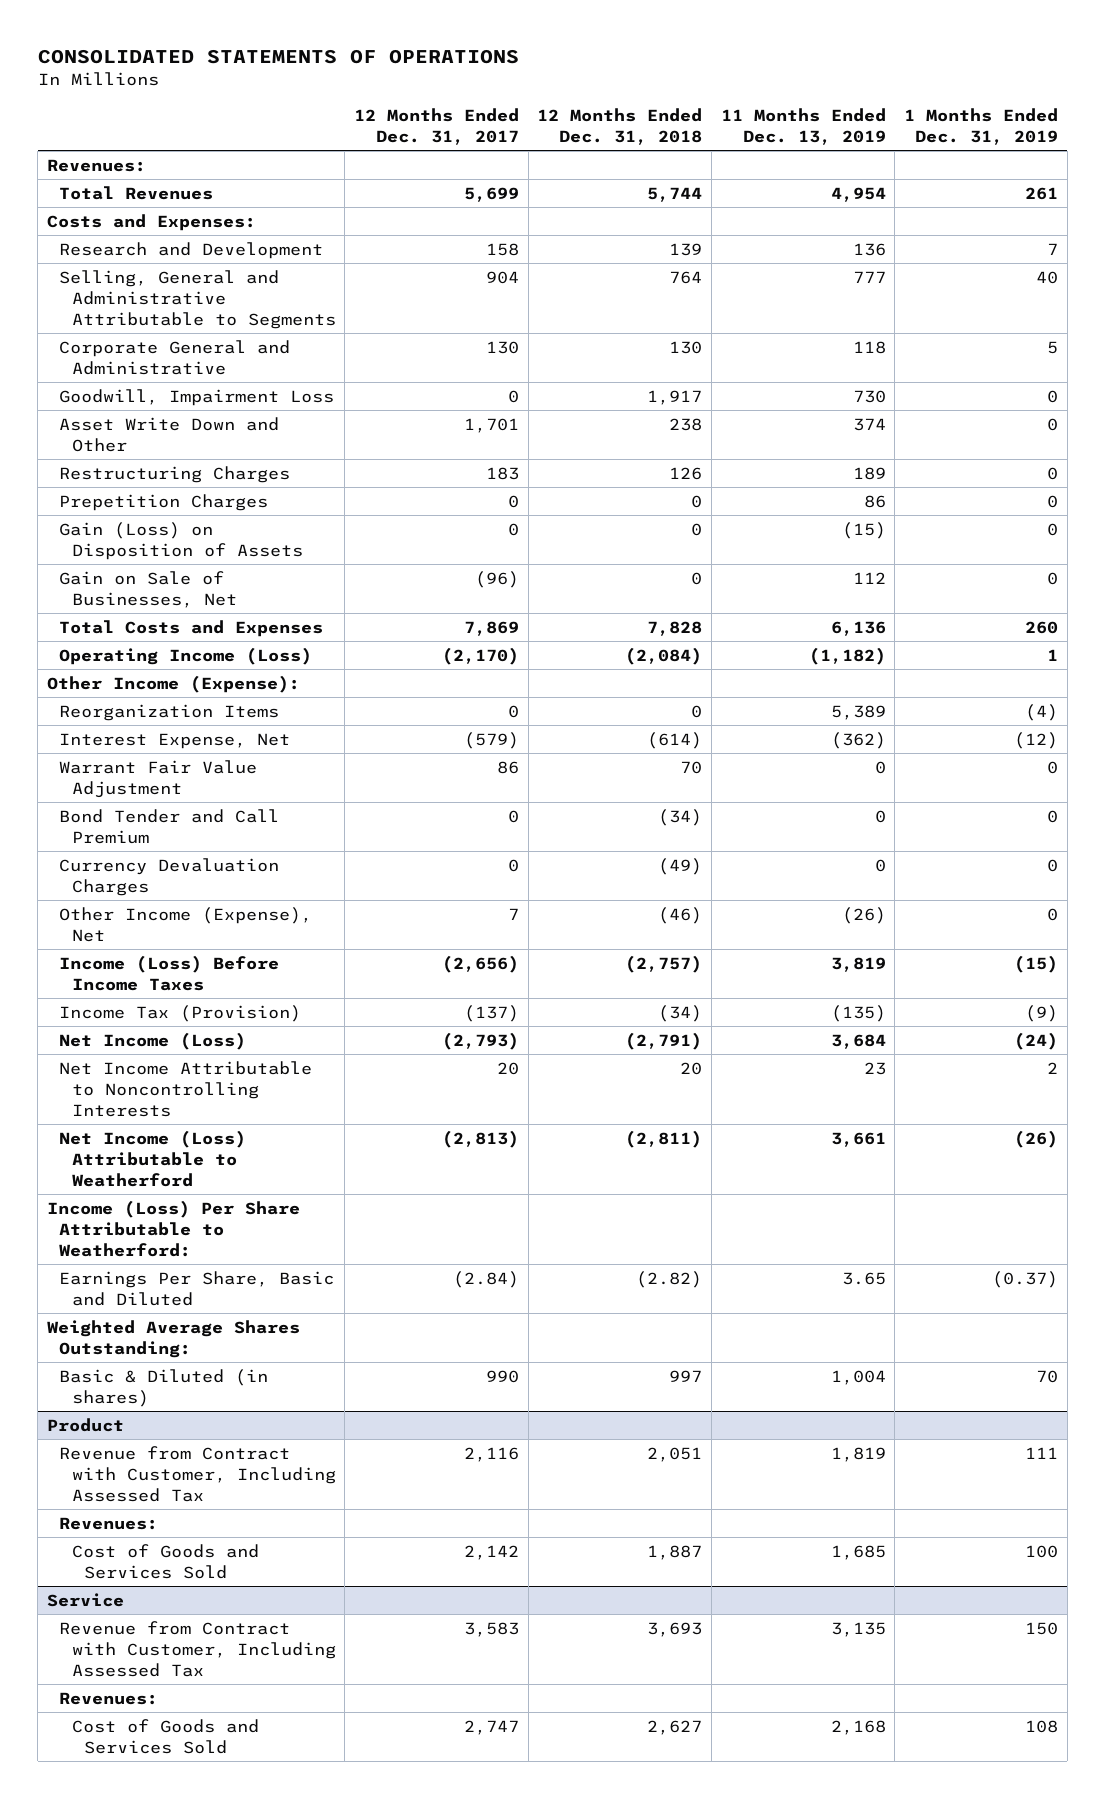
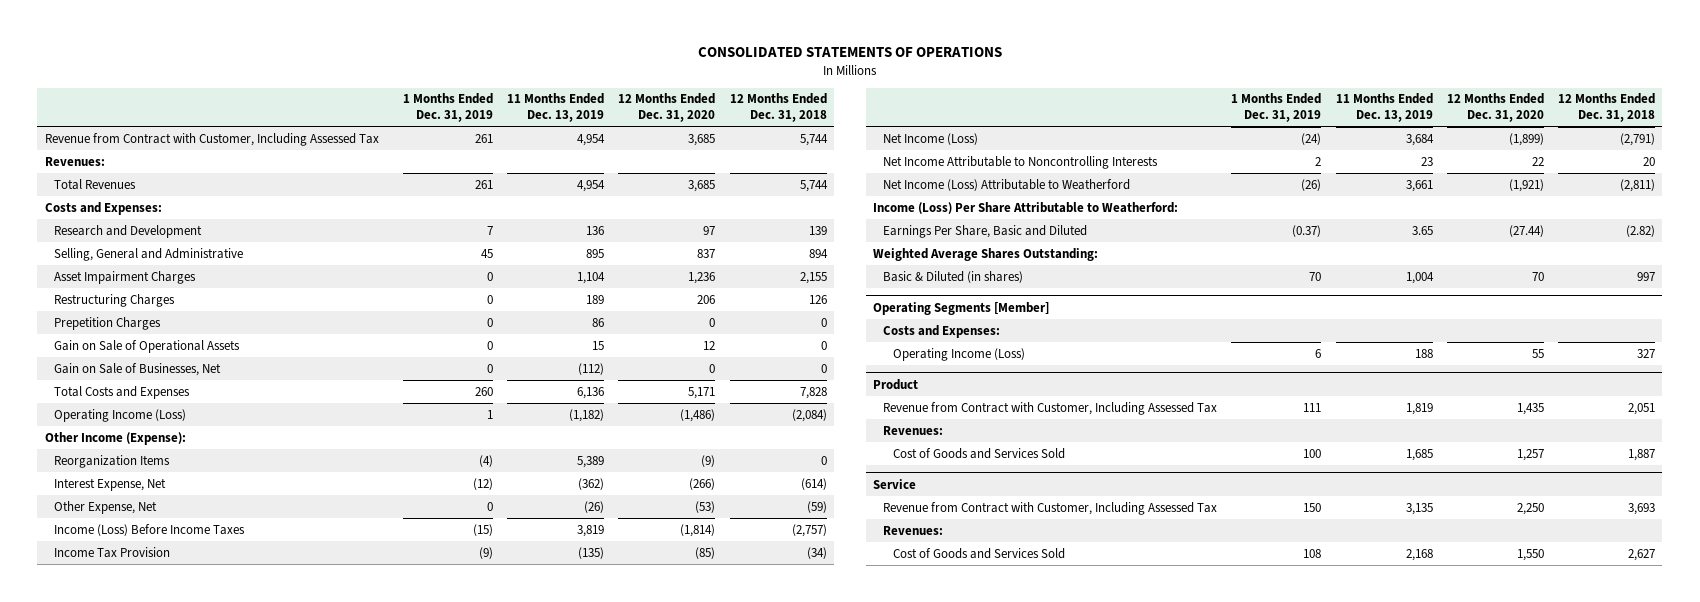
- | 12 Months Ended Dec. 31, 2017 | 12 Months Ended Dec. 31, 2018 | 11 Months Ended Dec. 13, 2019 | 1 Months Ended Dec. 31, 2019
+ | 1 Months Ended Dec. 31, 2019 | 11 Months Ended Dec. 13, 2019 | 12 Months Ended Dec. 31, 2020 | 12 Months Ended Dec. 31, 2018
+ Revenue from Contract with Customer, Including Assessed Tax | 261 | 4,954 | 3,685 | 5,744
- Selling, General and Administrative Attributable to Segments | 904 | 764 | 777 | 40
- Corporate General and Administrative | 130 | 130 | 118 | 5
- Goodwill, Impairment Loss | 0 | 1,917 | 730 | 0
- Asset Write Down and Other | 1,701 | 238 | 374 | 0
+ Selling, General and Administrative | 45 | 895 | 837 | 894
+ Asset Impairment Charges | 0 | 1,104 | 1,236 | 2,155
- Gain (Loss) on Disposition of Assets | 0 | 0 | (15) | 0
- Gain on Sale of Businesses, Net | (96) | 0 | 112 | 0
+ Gain on Sale of Operational Assets | 0 | 15 | 12 | 0
+ Gain on Sale of Businesses, Net | 0 | (112) | 0 | 0
- Warrant Fair Value Adjustment | 86 | 70 | 0 | 0
- Bond Tender and Call Premium | 0 | (34) | 0 | 0
- Currency Devaluation Charges | 0 | (49) | 0 | 0
- Other Income (Expense), Net | 7 | (46) | (26) | 0
+ Other Expense, Net | 0 | (26) | (53) | (59)
- Income Tax (Provision) | (137) | (34) | (135) | (9)
+ Income Tax Provision | (9) | (135) | (85) | (34)
+ Operating Segments [Member]
+ Costs and Expenses:
+ Operating Income (Loss) | 6 | 188 | 55 | 327

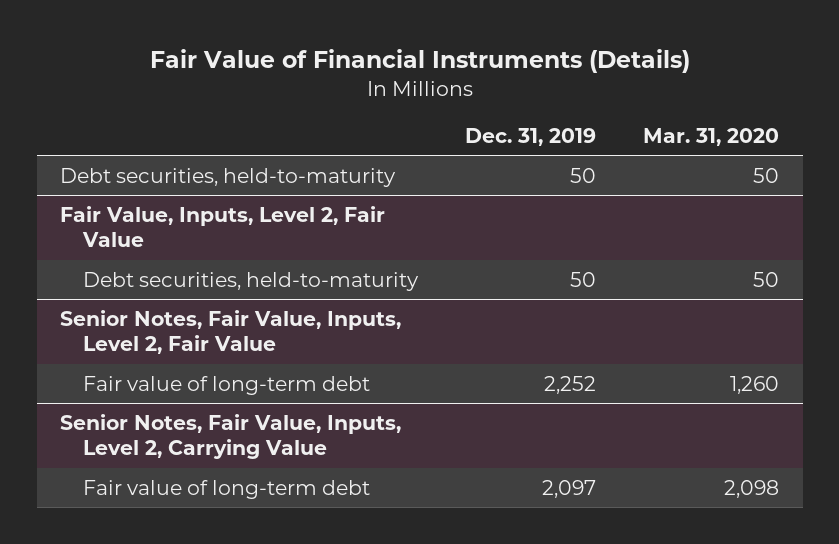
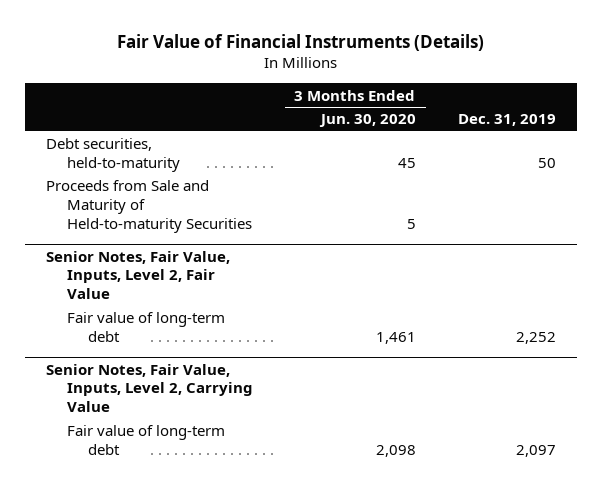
- | Dec. 31, 2019 | Mar. 31, 2020
+ | 3 Months Ended Jun. 30, 2020 | Dec. 31, 2019
- Fair Value, Inputs, Level 2, Fair Value
- Debt securities, held-to-maturity | 50 | 50
+ Proceeds from Sale and Maturity of Held-to-maturity Securities | 5 |

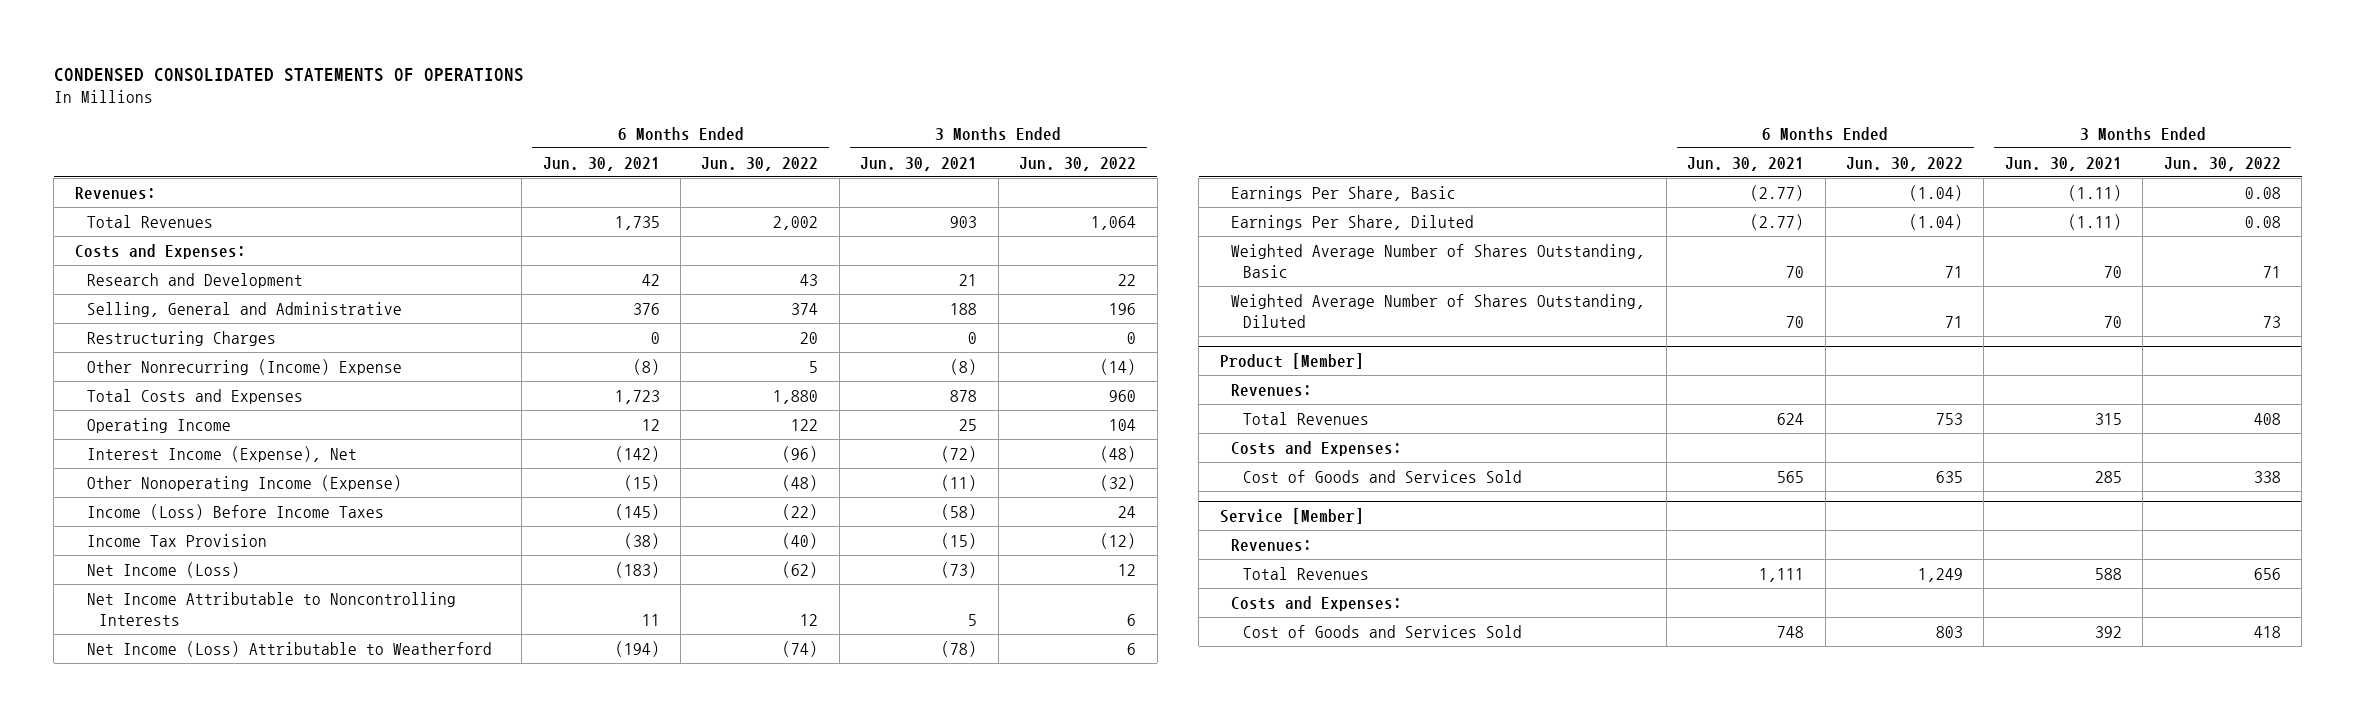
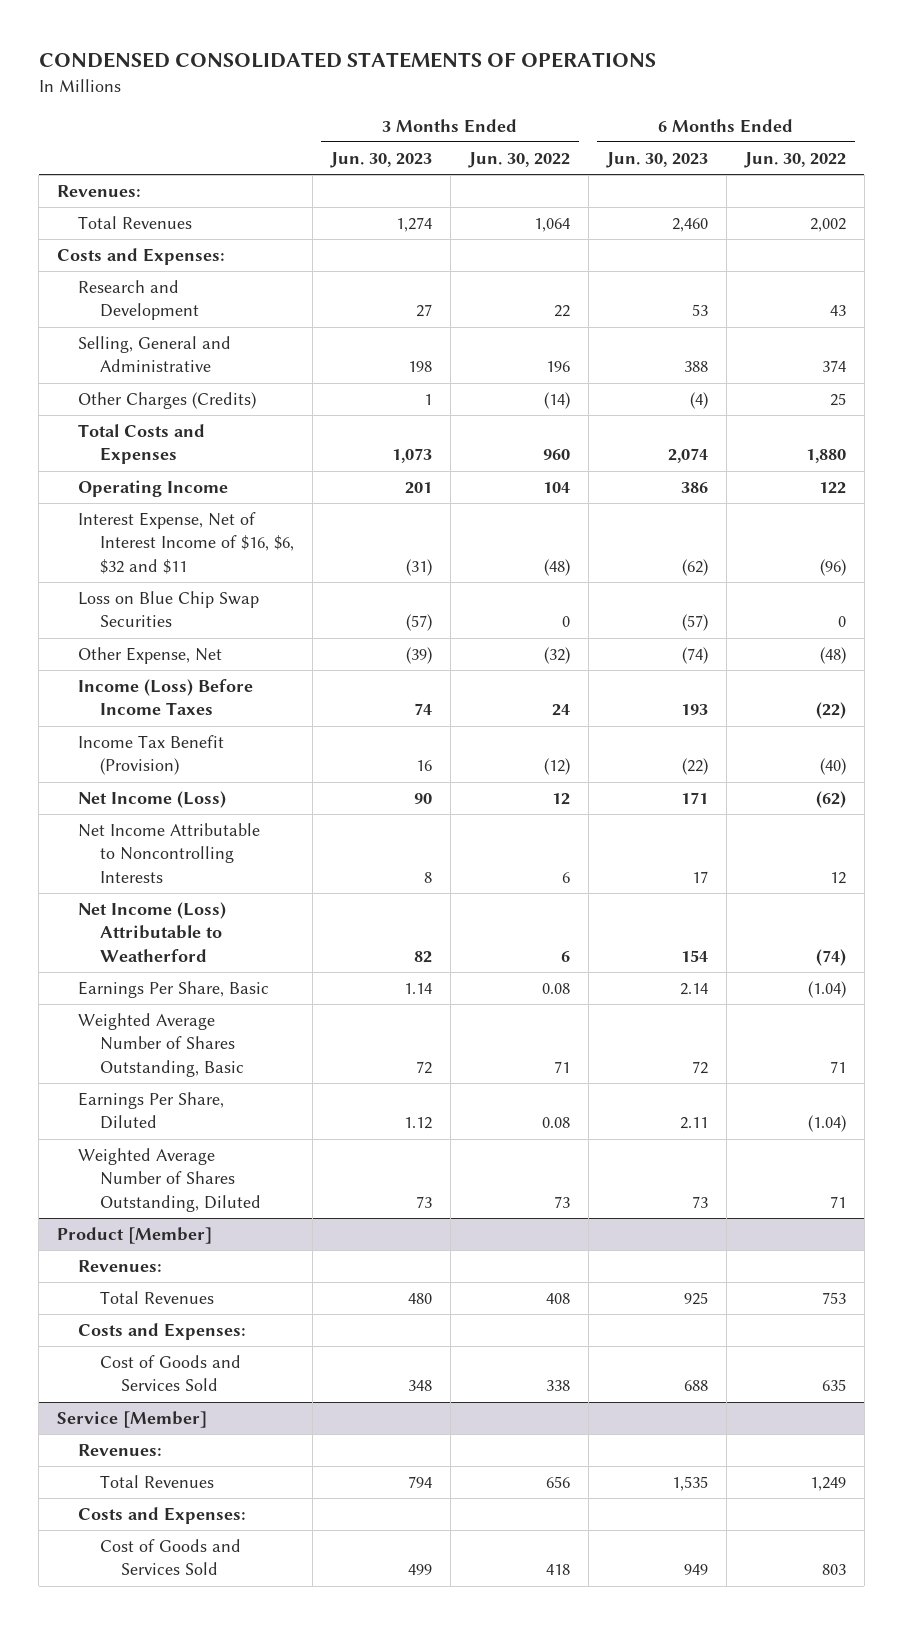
- | 6 Months Ended Jun. 30, 2021 | 6 Months Ended Jun. 30, 2022 | 3 Months Ended Jun. 30, 2021 | 3 Months Ended Jun. 30, 2022
+ | 3 Months Ended Jun. 30, 2023 | 3 Months Ended Jun. 30, 2022 | 6 Months Ended Jun. 30, 2023 | 6 Months Ended Jun. 30, 2022
- Restructuring Charges | 0 | 20 | 0 | 0
- Other Nonrecurring (Income) Expense | (8) | 5 | (8) | (14)
+ Other Charges (Credits) | 1 | (14) | (4) | 25
- Interest Income (Expense), Net | (142) | (96) | (72) | (48)
- Other Nonoperating Income (Expense) | (15) | (48) | (11) | (32)
+ Interest Expense, Net of Interest Income of $16, $6, $32 and $11 | (31) | (48) | (62) | (96)
+ Loss on Blue Chip Swap Securities | (57) | 0 | (57) | 0
+ Other Expense, Net | (39) | (32) | (74) | (48)
- Income Tax Provision | (38) | (40) | (15) | (12)
+ Income Tax Benefit (Provision) | 16 | (12) | (22) | (40)
moved down: Earnings Per Share, Diluted | 1.12 | 0.08 | 2.11 | (1.04)

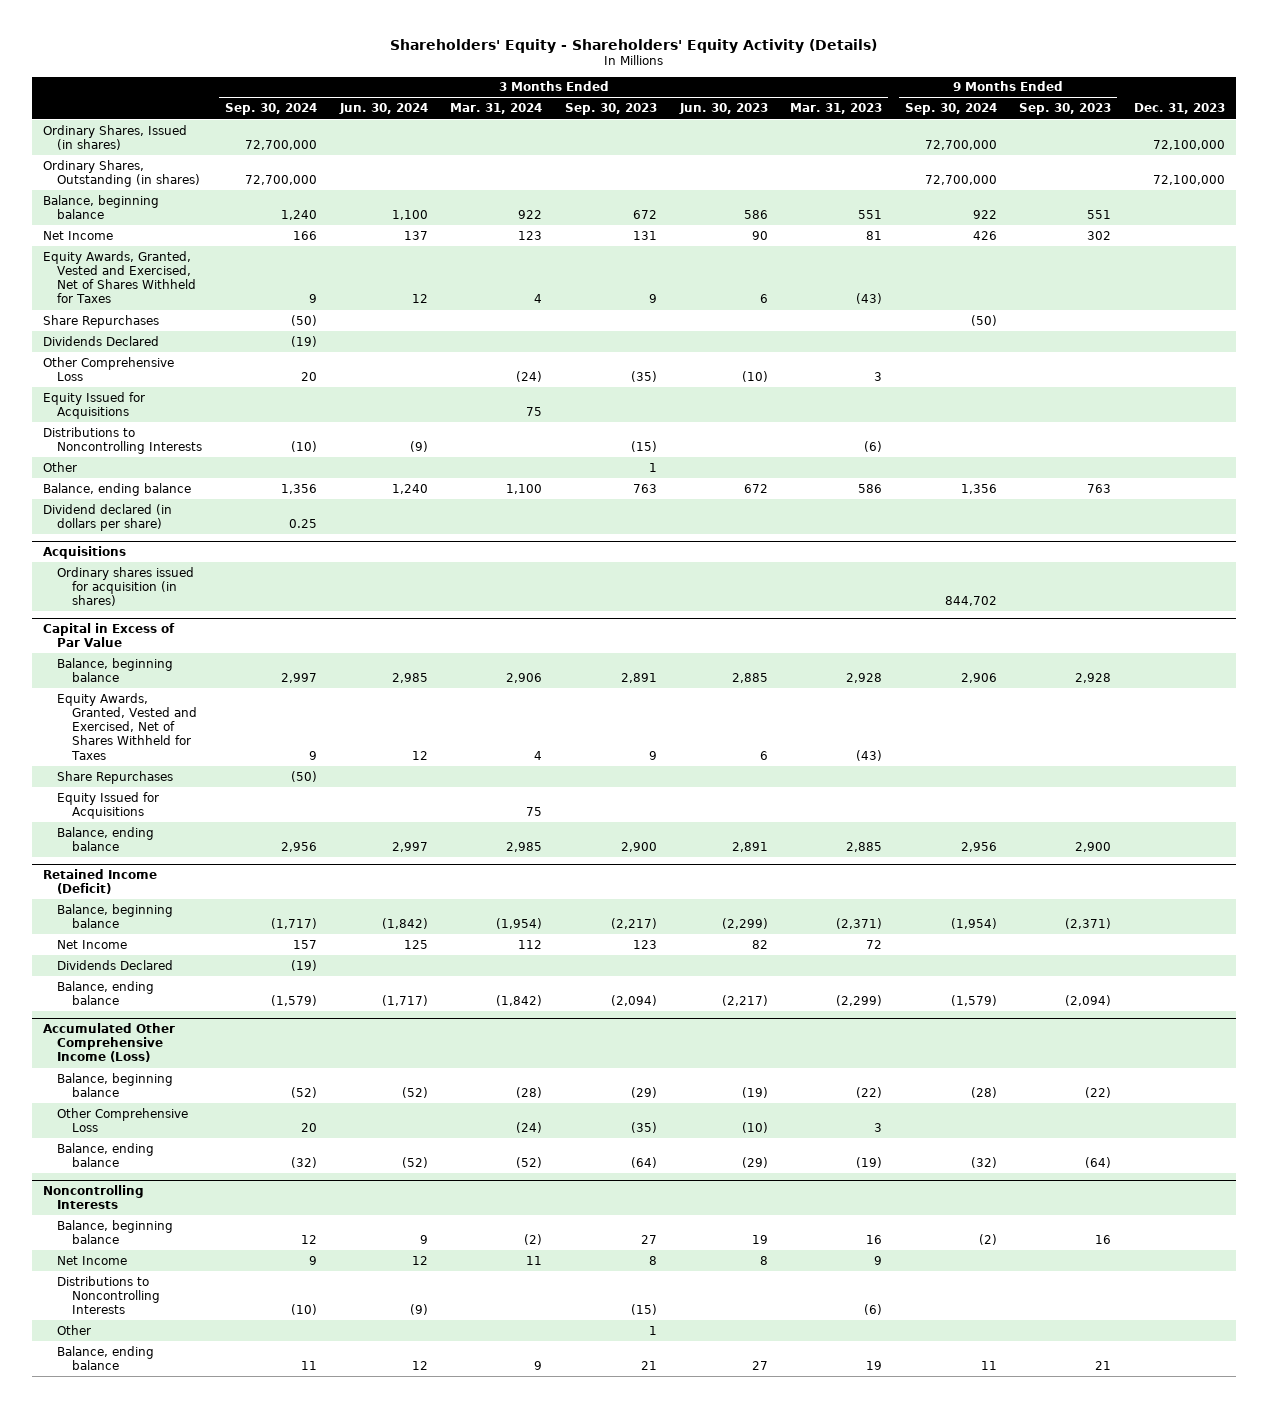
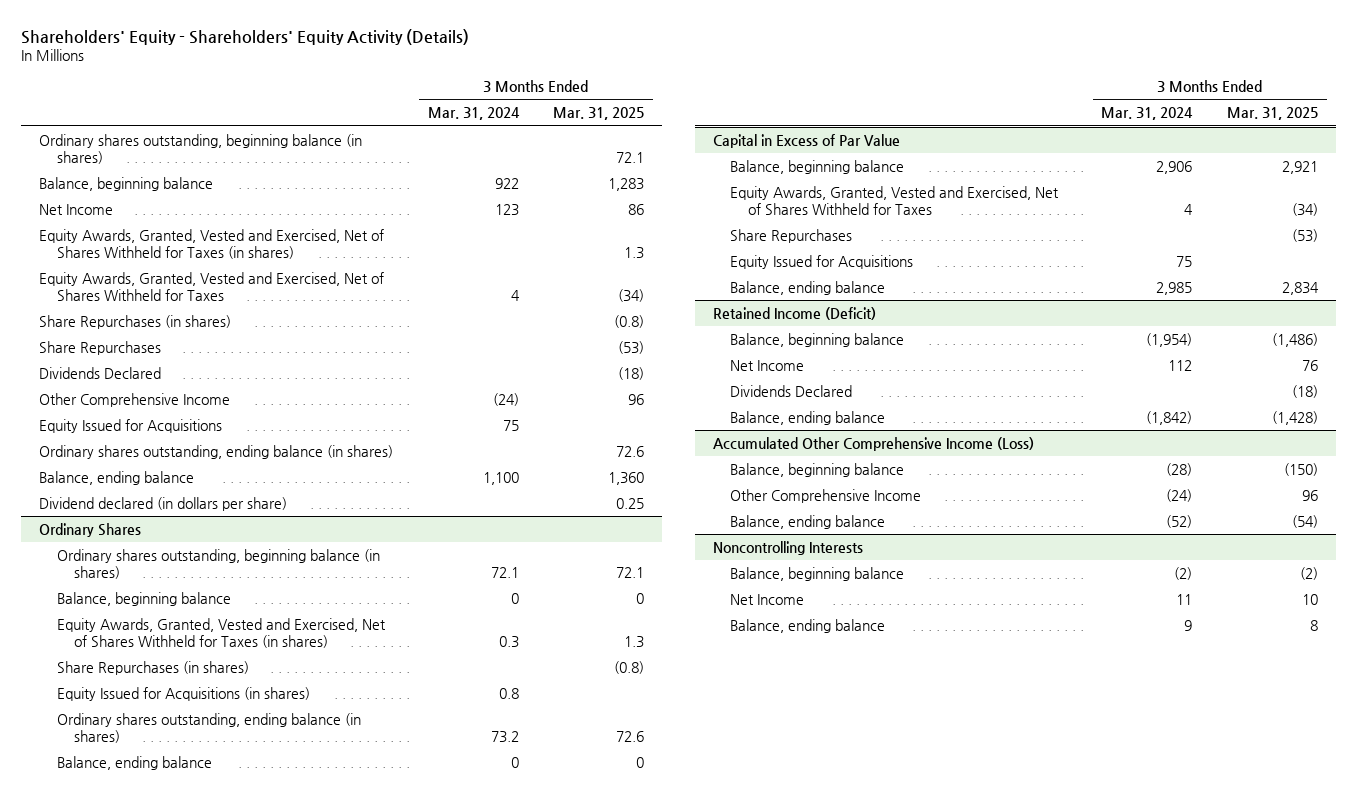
- | 3 Months Ended Sep. 30, 2024 | 3 Months Ended Jun. 30, 2024 | 3 Months Ended Mar. 31, 2024 | 3 Months Ended Sep. 30, 2023 | 3 Months Ended Jun. 30, 2023 | 3 Months Ended Mar. 31, 2023 | 9 Months Ended Sep. 30, 2024 | 9 Months Ended Sep. 30, 2023 | Dec. 31, 2023
+ | 3 Months Ended Mar. 31, 2024 | 3 Months Ended Mar. 31, 2025
- Ordinary Shares, Issued (in shares) | 72,700,000 | | | | | | 72,700,000 | | 72,100,000
- Ordinary Shares, Outstanding (in shares) | 72,700,000 | | | | | | 72,700,000 | | 72,100,000
+ Ordinary shares outstanding, beginning balance (in shares) | | 72.1
+ Equity Awards, Granted, Vested and Exercised, Net of Shares Withheld for Taxes (in shares) | | 1.3
+ Share Repurchases (in shares) | | (0.8)
- Other Comprehensive Loss | 20 | | (24) | (35) | (10) | 3 | | |
+ Other Comprehensive Income | (24) | 96
- Distributions to Noncontrolling Interests | (10) | (9) | | (15) | | (6) | | |
- Other | | | | 1 | | | | |
+ Ordinary shares outstanding, ending balance (in shares) | | 72.6
- Acquisitions
- Ordinary shares issued for acquisition (in shares) | | | | | | | 844,702 | |
+ Ordinary Shares
+ Ordinary shares outstanding, beginning balance (in shares) | 72.1 | 72.1
+ Balance, beginning balance | 0 | 0
+ Equity Awards, Granted, Vested and Exercised, Net of Shares Withheld for Taxes (in shares) | 0.3 | 1.3
+ Share Repurchases (in shares) | | (0.8)
+ Equity Issued for Acquisitions (in shares) | 0.8 |
+ Ordinary shares outstanding, ending balance (in shares) | 73.2 | 72.6
+ Balance, ending balance | 0 | 0
@ Accumulated Other Comprehensive Income (Loss)
- Other Comprehensive Loss | 20 | | (24) | (35) | (10) | 3 | | |
+ Other Comprehensive Income | (24) | 96
@ Noncontrolling Interests
- Distributions to Noncontrolling Interests | (10) | (9) | | (15) | | (6) | | |
- Other | | | | 1 | | | | |

